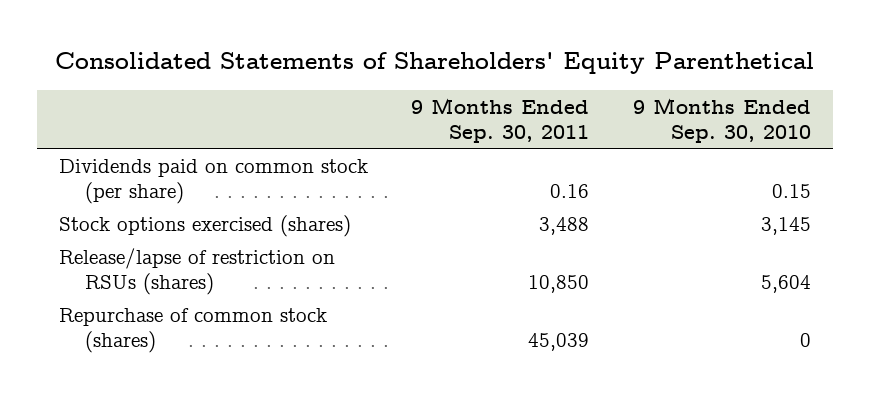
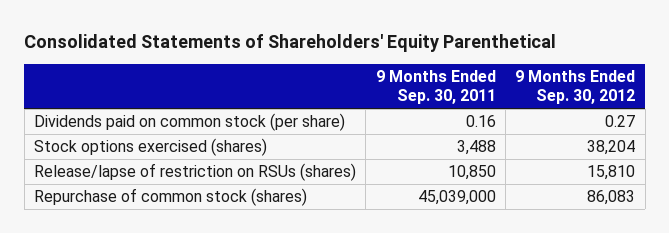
- | 9 Months Ended Sep. 30, 2011 | 9 Months Ended Sep. 30, 2010
+ | 9 Months Ended Sep. 30, 2011 | 9 Months Ended Sep. 30, 2012
- Repurchase of common stock (shares) | 45,039 | 0
+ Repurchase of common stock (shares) | 45,039,000 | 86,083

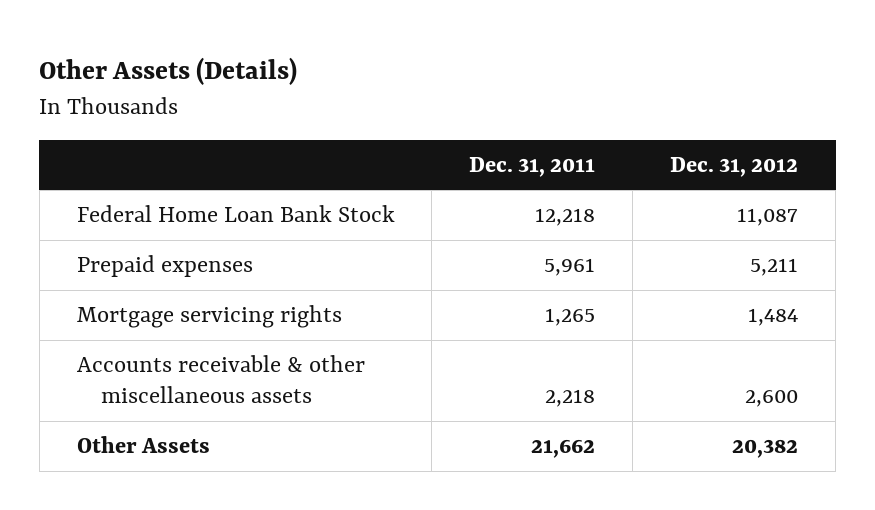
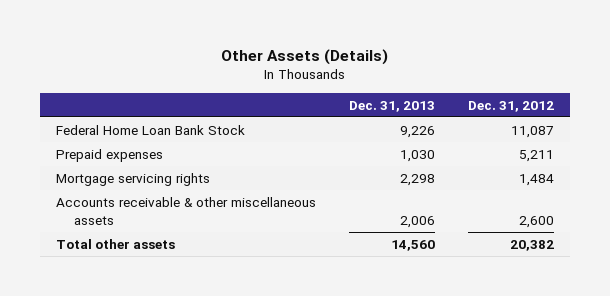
- | Dec. 31, 2011 | Dec. 31, 2012
+ | Dec. 31, 2013 | Dec. 31, 2012
- Other Assets | 21,662 | 20,382
+ Total other assets | 14,560 | 20,382

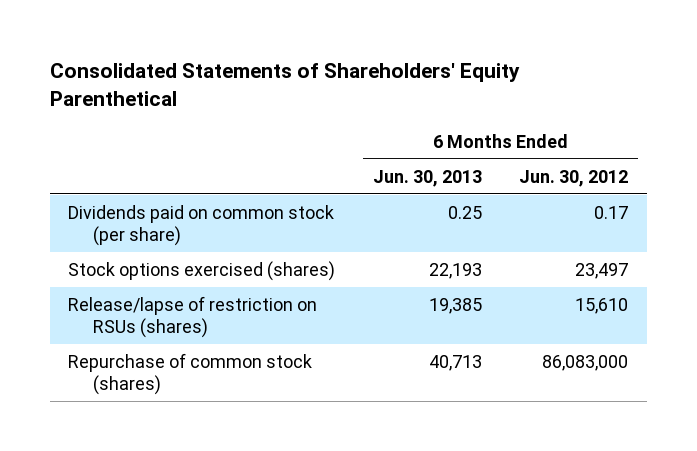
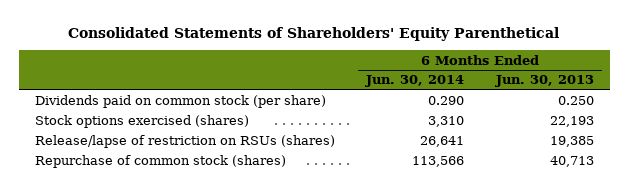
- | 6 Months Ended Jun. 30, 2013 | 6 Months Ended Jun. 30, 2012
+ | 6 Months Ended Jun. 30, 2014 | 6 Months Ended Jun. 30, 2013
- Dividends paid on common stock (per share) | 0.25 | 0.17
+ Dividends paid on common stock (per share) | 0.290 | 0.250

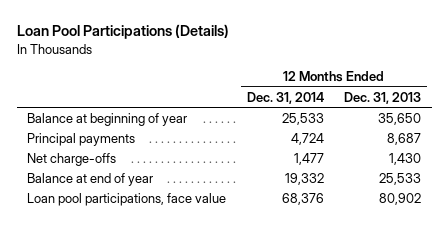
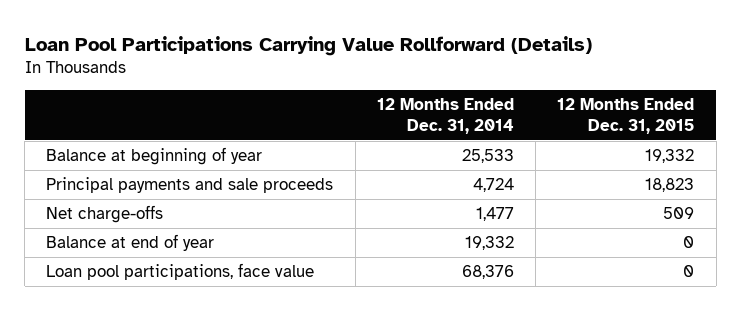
- Loan Pool Participations (Details)
+ Loan Pool Participations Carrying Value Rollforward (Details)
- | 12 Months Ended Dec. 31, 2014 | 12 Months Ended Dec. 31, 2013
+ | 12 Months Ended Dec. 31, 2014 | 12 Months Ended Dec. 31, 2015
- Principal payments | 4,724 | 8,687
+ Principal payments and sale proceeds | 4,724 | 18,823

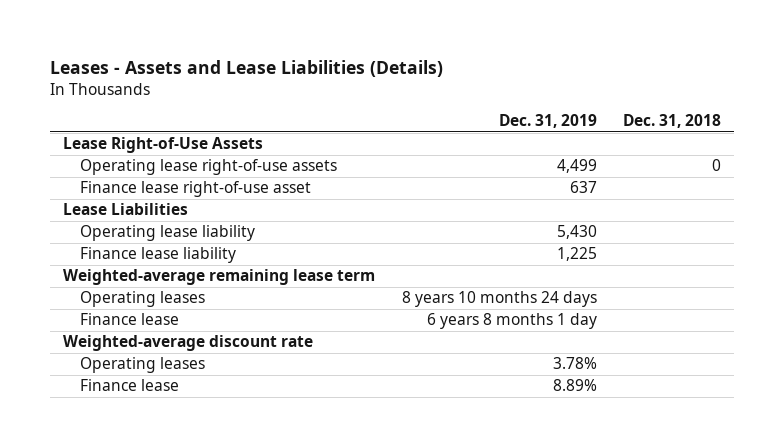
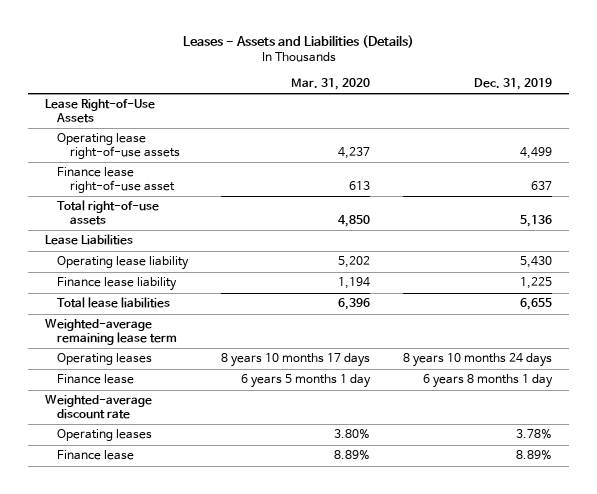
- Leases - Assets and Lease Liabilities (Details)
+ Leases - Assets and Liabilities (Details)
- | Dec. 31, 2019 | Dec. 31, 2018
+ | Mar. 31, 2020 | Dec. 31, 2019
+ Total right-of-use assets | 4,850 | 5,136
+ Total lease liabilities | 6,396 | 6,655

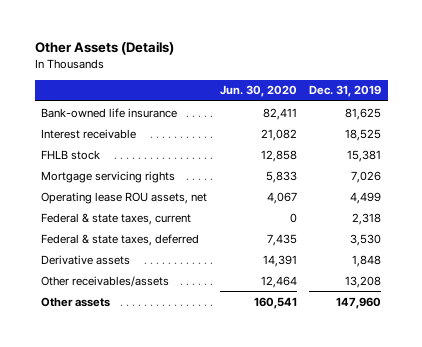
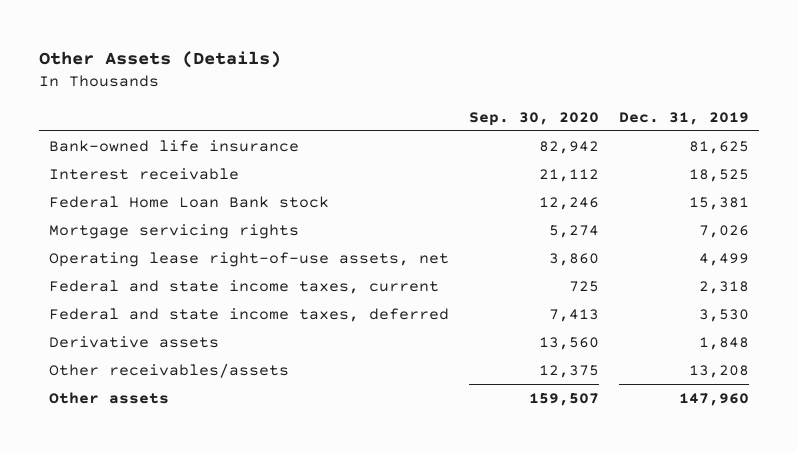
- | Jun. 30, 2020 | Dec. 31, 2019
+ | Sep. 30, 2020 | Dec. 31, 2019
- FHLB stock | 12,858 | 15,381
+ Federal Home Loan Bank stock | 12,246 | 15,381
- Operating lease ROU assets, net | 4,067 | 4,499
- Federal & state taxes, current | 0 | 2,318
- Federal & state taxes, deferred | 7,435 | 3,530
+ Operating lease right-of-use assets, net | 3,860 | 4,499
+ Federal and state income taxes, current | 725 | 2,318
+ Federal and state income taxes, deferred | 7,413 | 3,530

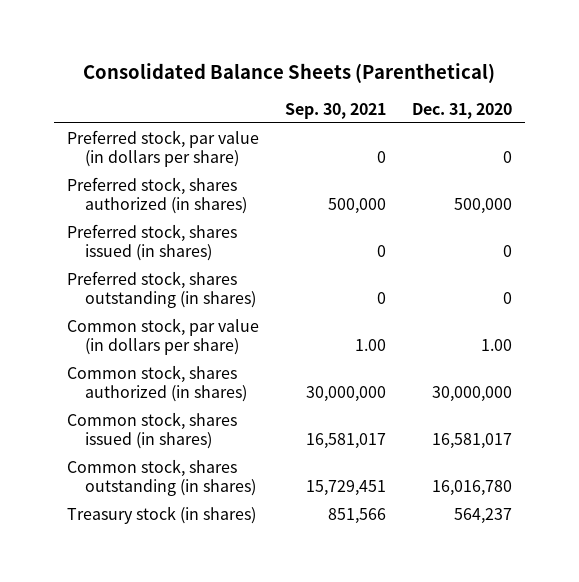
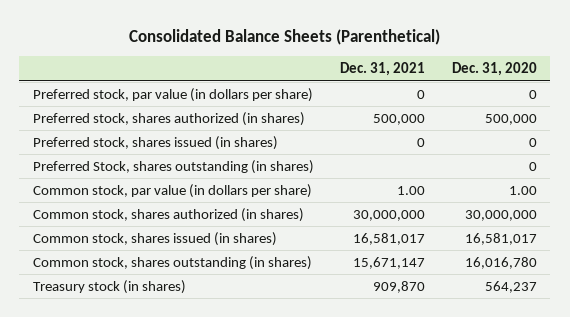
- | Sep. 30, 2021 | Dec. 31, 2020
+ | Dec. 31, 2021 | Dec. 31, 2020
- Preferred stock, shares outstanding (in shares) | 0 | 0
+ Preferred Stock, shares outstanding (in shares) | | 0

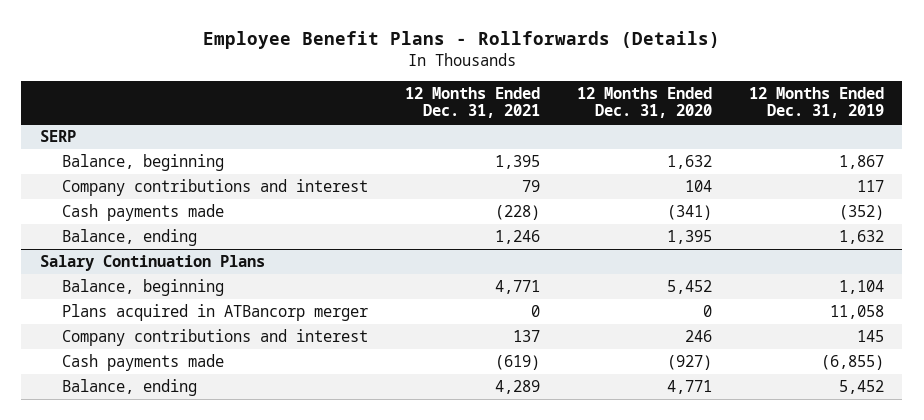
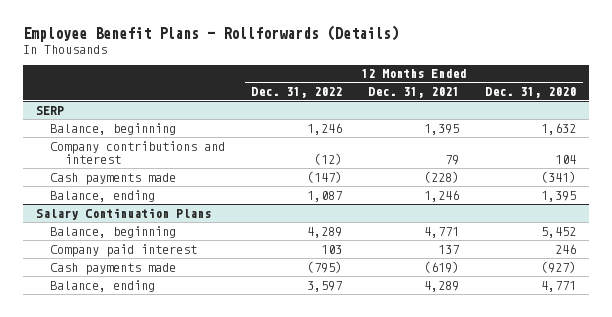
- | 12 Months Ended Dec. 31, 2021 | 12 Months Ended Dec. 31, 2020 | 12 Months Ended Dec. 31, 2019
+ | 12 Months Ended Dec. 31, 2022 | 12 Months Ended Dec. 31, 2021 | 12 Months Ended Dec. 31, 2020
@ Salary Continuation Plans
- Plans acquired in ATBancorp merger | 0 | 0 | 11,058
- Company contributions and interest | 137 | 246 | 145
+ Company paid interest | 103 | 137 | 246

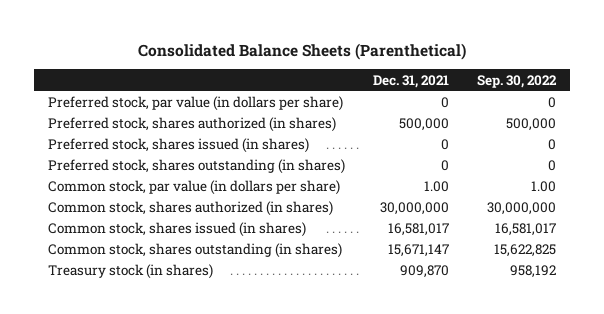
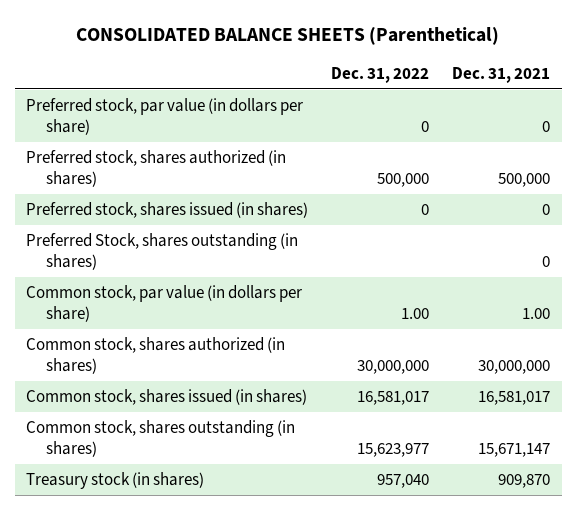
- Consolidated Balance Sheets (Parenthetical)
+ CONSOLIDATED BALANCE SHEETS (Parenthetical)
- | Dec. 31, 2021 | Sep. 30, 2022
+ | Dec. 31, 2022 | Dec. 31, 2021
- Preferred stock, shares outstanding (in shares) | 0 | 0
+ Preferred Stock, shares outstanding (in shares) | | 0

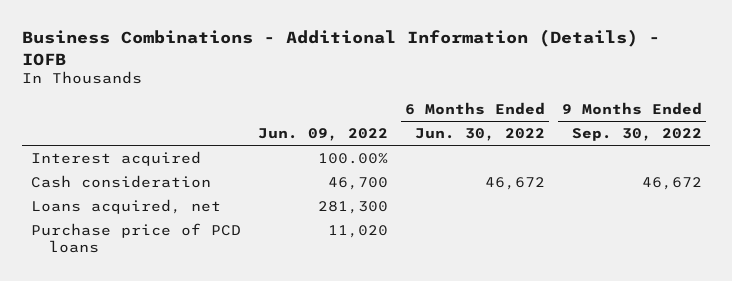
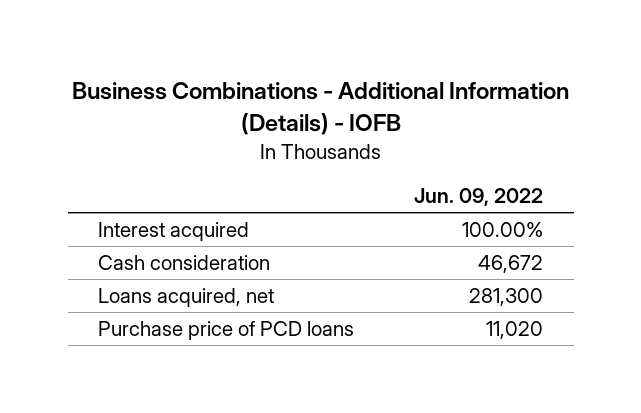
- | Jun. 09, 2022 | 6 Months Ended Jun. 30, 2022 | 9 Months Ended Sep. 30, 2022
+ | Jun. 09, 2022
- Cash consideration | 46,700 | 46,672 | 46,672
+ Cash consideration | 46,672

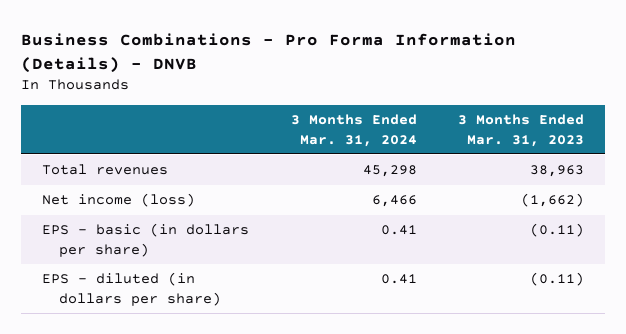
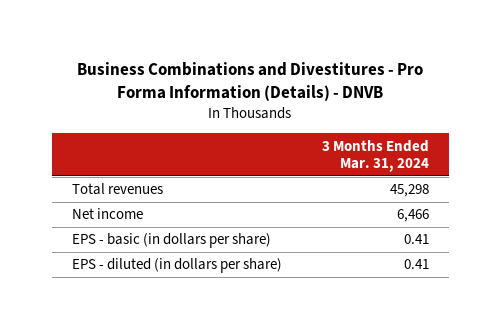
- Business Combinations - Pro Forma Information (Details) - DNVB
+ Business Combinations and Divestitures - Pro Forma Information (Details) - DNVB
- | 3 Months Ended Mar. 31, 2024 | 3 Months Ended Mar. 31, 2023
+ | 3 Months Ended Mar. 31, 2024
- Net income (loss) | 6,466 | (1,662)
+ Net income | 6,466

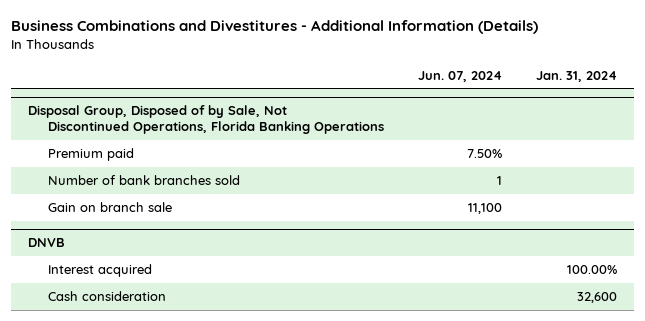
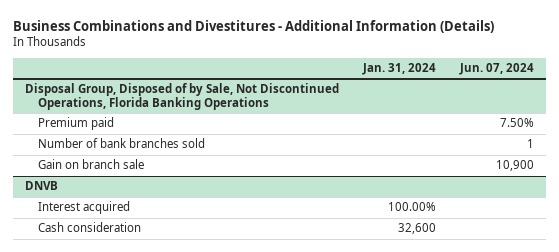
- | Jun. 07, 2024 | Jan. 31, 2024
+ | Jan. 31, 2024 | Jun. 07, 2024
@ Disposal Group, Disposed of by Sale, Not Discontinued Operations, Florida Banking Operations
- Gain on branch sale | 11,100 |
+ Gain on branch sale | | 10,900

